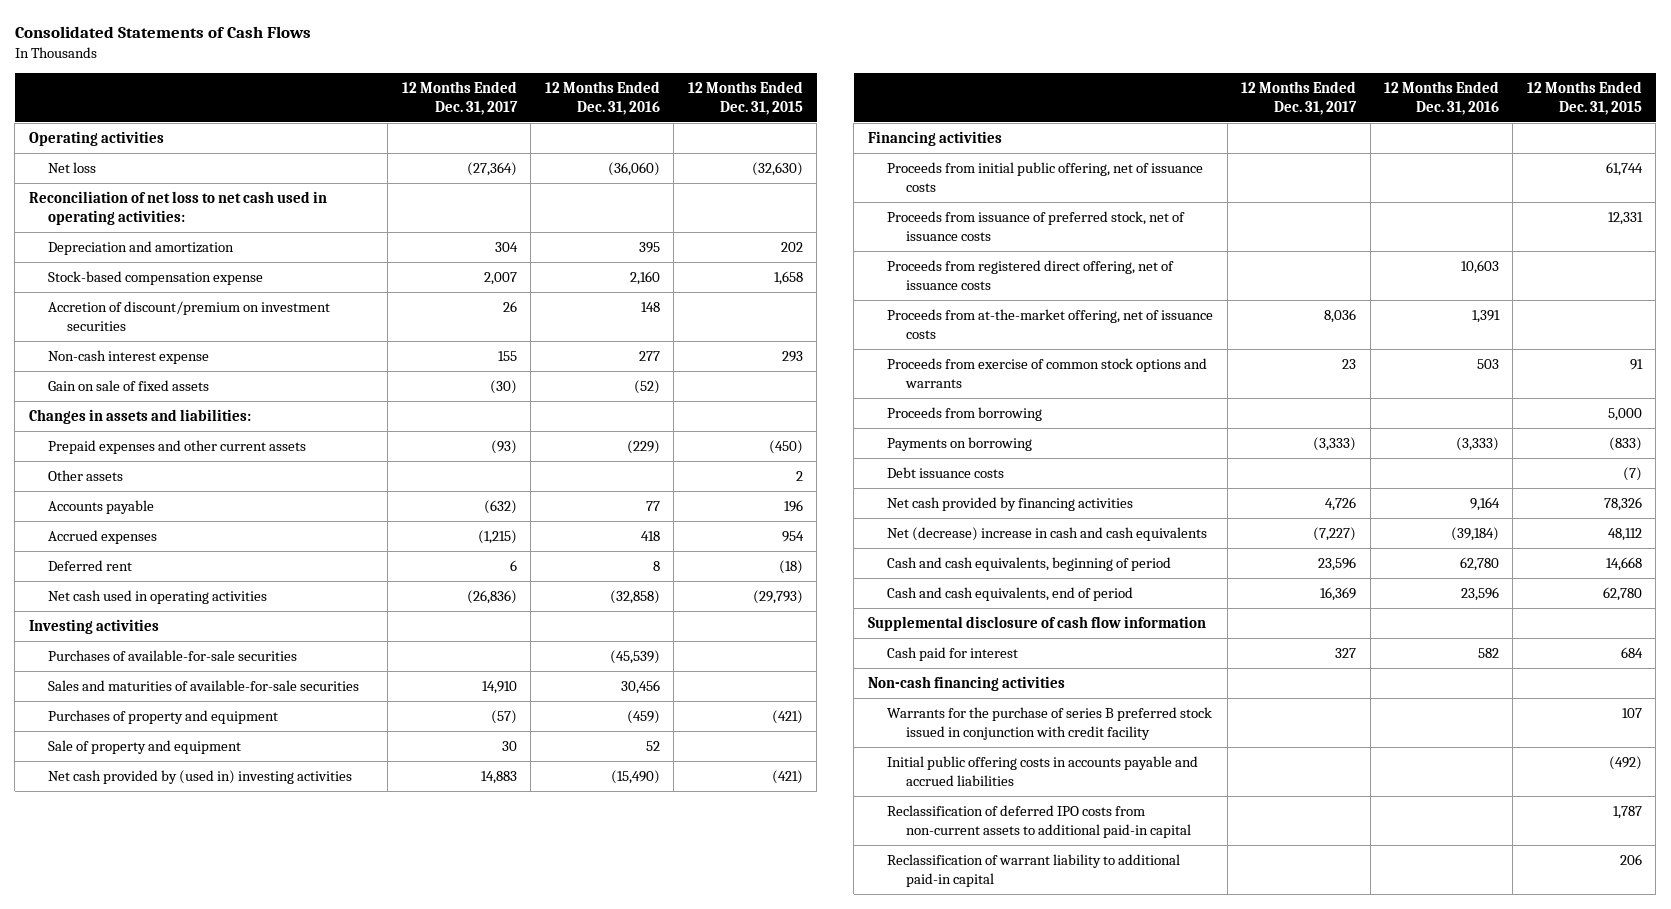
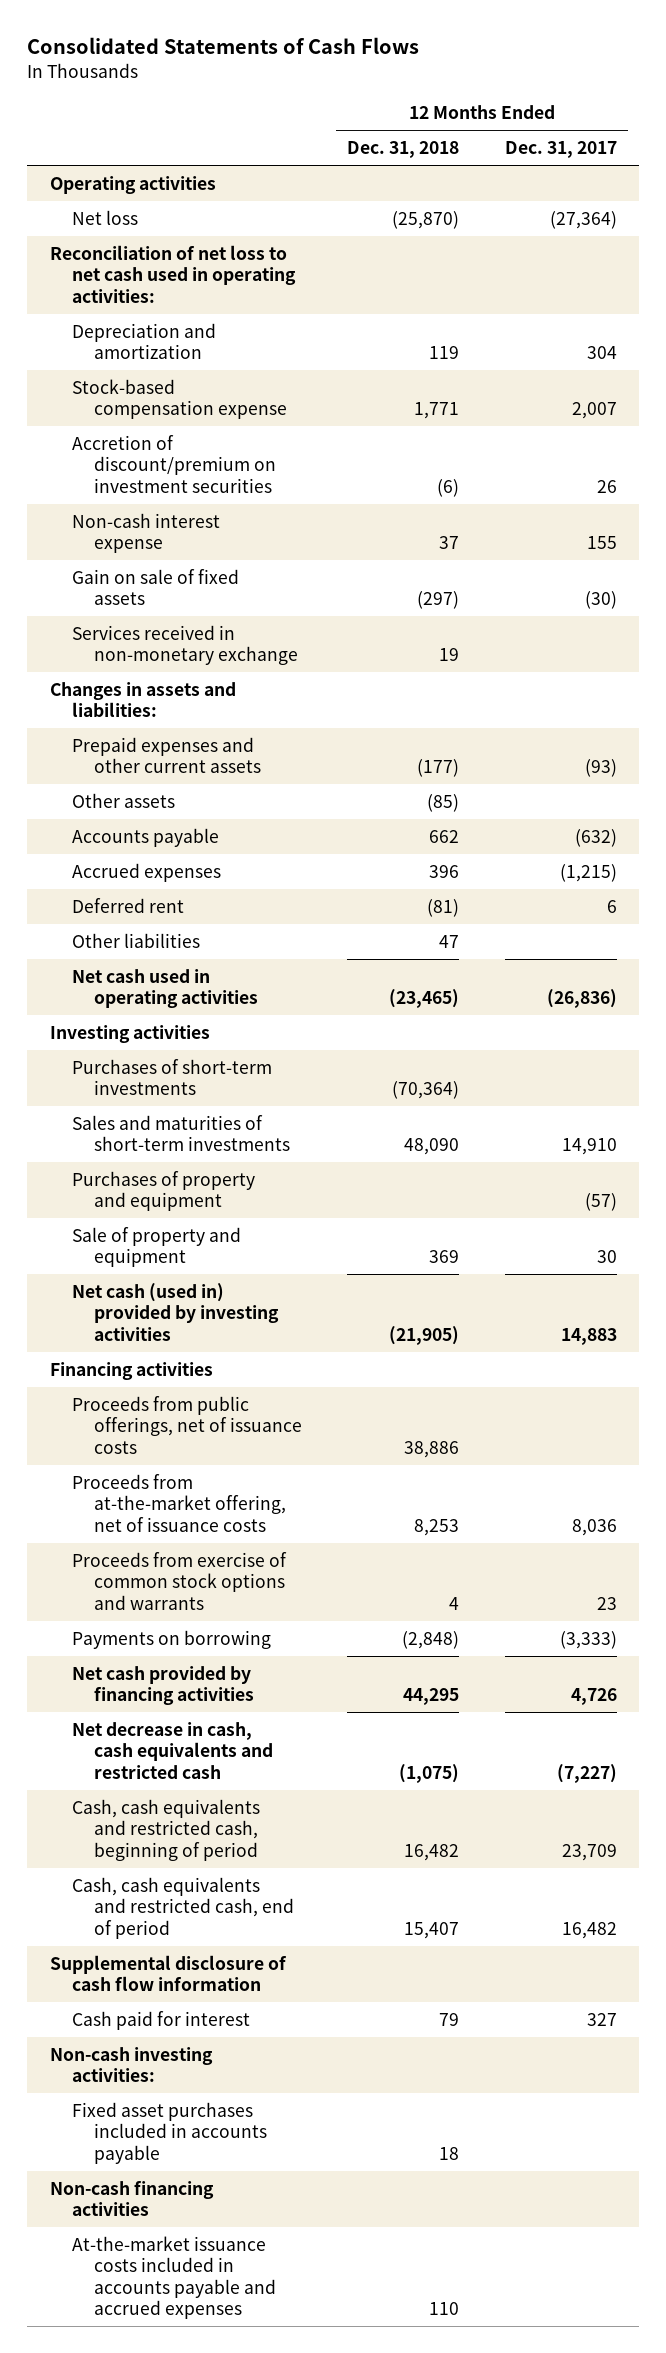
- | 12 Months Ended Dec. 31, 2017 | 12 Months Ended Dec. 31, 2016 | 12 Months Ended Dec. 31, 2015
+ | 12 Months Ended Dec. 31, 2018 | 12 Months Ended Dec. 31, 2017
+ Services received in non-monetary exchange | 19 |
+ Other liabilities | 47 |
- Purchases of available-for-sale securities | | (45,539) |
- Sales and maturities of available-for-sale securities | 14,910 | 30,456 |
+ Purchases of short-term investments | (70,364) |
+ Sales and maturities of short-term investments | 48,090 | 14,910
- Net cash provided by (used in) investing activities | 14,883 | (15,490) | (421)
+ Net cash (used in) provided by investing activities | (21,905) | 14,883
- Proceeds from initial public offering, net of issuance costs | | | 61,744
- Proceeds from issuance of preferred stock, net of issuance costs | | | 12,331
- Proceeds from registered direct offering, net of issuance costs | | 10,603 |
+ Proceeds from public offerings, net of issuance costs | 38,886 |
- Proceeds from borrowing | | | 5,000
- Debt issuance costs | | | (7)
- Net (decrease) increase in cash and cash equivalents | (7,227) | (39,184) | 48,112
- Cash and cash equivalents, beginning of period | 23,596 | 62,780 | 14,668
- Cash and cash equivalents, end of period | 16,369 | 23,596 | 62,780
+ Net decrease in cash, cash equivalents and restricted cash | (1,075) | (7,227)
+ Cash, cash equivalents and restricted cash, beginning of period | 16,482 | 23,709
+ Cash, cash equivalents and restricted cash, end of period | 15,407 | 16,482
+ Non-cash investing activities:
+ Fixed asset purchases included in accounts payable | 18 |
- Warrants for the purchase of series B preferred stock issued in conjunction with credit facility | | | 107
- Initial public offering costs in accounts payable and accrued liabilities | | | (492)
- Reclassification of deferred IPO costs from non-current assets to additional paid-in capital | | | 1,787
- Reclassification of warrant liability to additional paid-in capital | | | 206
+ At-the-market issuance costs included in accounts payable and accrued expenses | 110 |

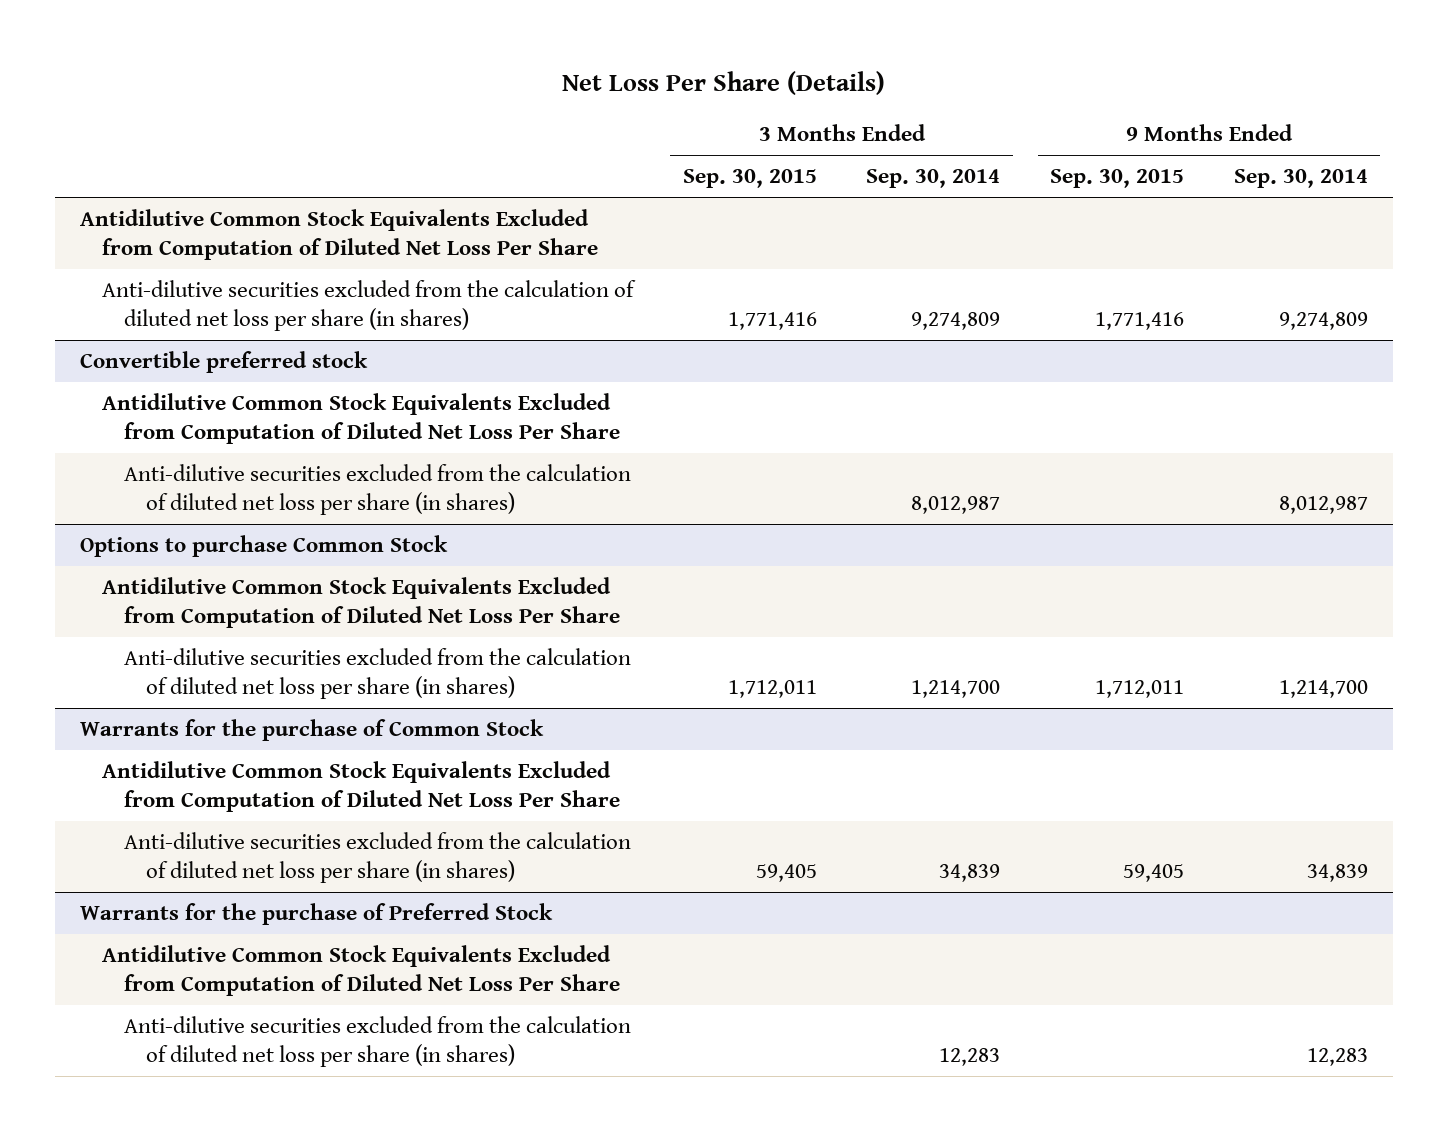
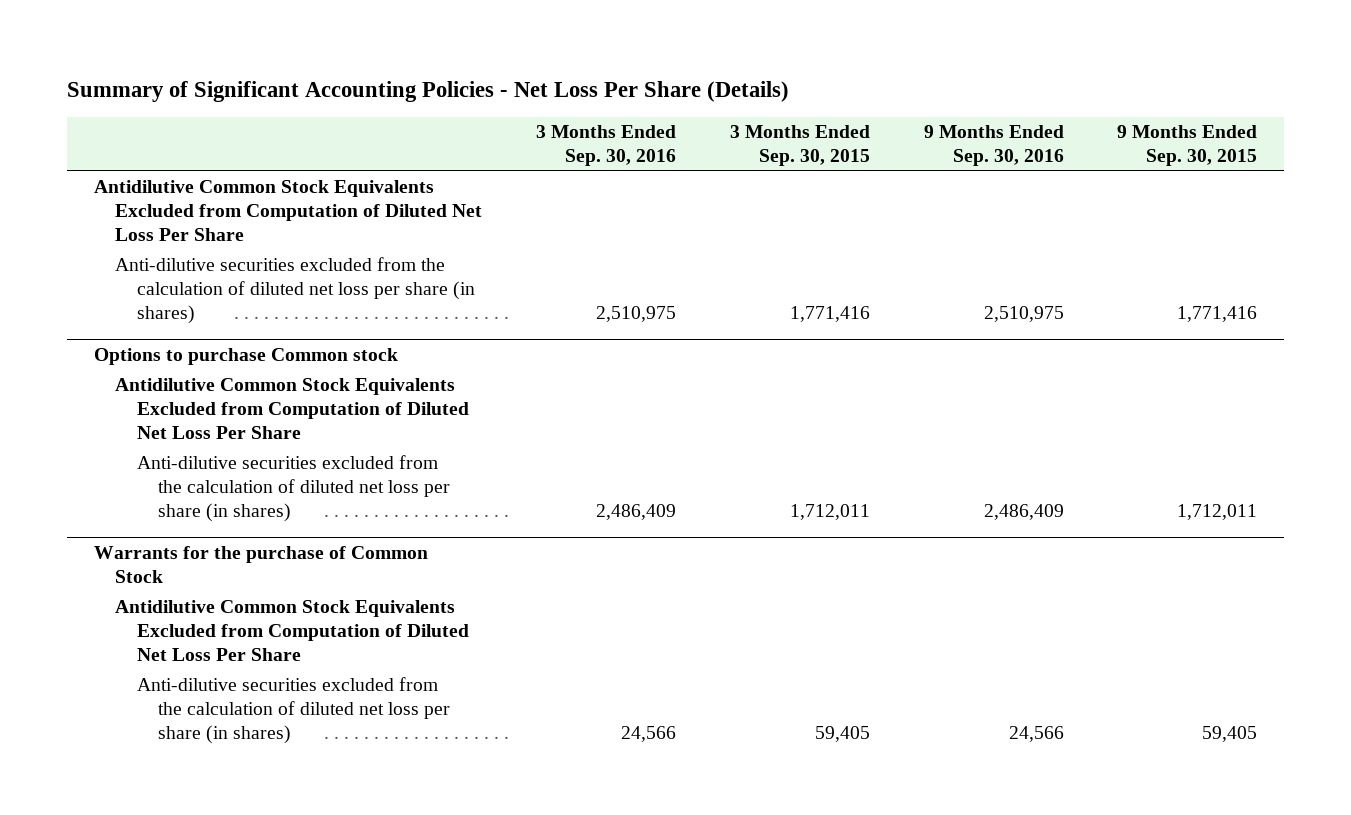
- Net Loss Per Share (Details)
+ Summary of Significant Accounting Policies - Net Loss Per Share (Details)
- | 3 Months Ended Sep. 30, 2015 | 3 Months Ended Sep. 30, 2014 | 9 Months Ended Sep. 30, 2015 | 9 Months Ended Sep. 30, 2014
+ | 3 Months Ended Sep. 30, 2016 | 3 Months Ended Sep. 30, 2015 | 9 Months Ended Sep. 30, 2016 | 9 Months Ended Sep. 30, 2015
- Convertible preferred stock
- Antidilutive Common Stock Equivalents Excluded from Computation of Diluted Net Loss Per Share
- Anti-dilutive securities excluded from the calculation of diluted net loss per share (in shares) | | 8,012,987 | | 8,012,987
- Options to purchase Common Stock
+ Options to purchase Common stock
- Warrants for the purchase of Preferred Stock
- Antidilutive Common Stock Equivalents Excluded from Computation of Diluted Net Loss Per Share
- Anti-dilutive securities excluded from the calculation of diluted net loss per share (in shares) | | 12,283 | | 12,283

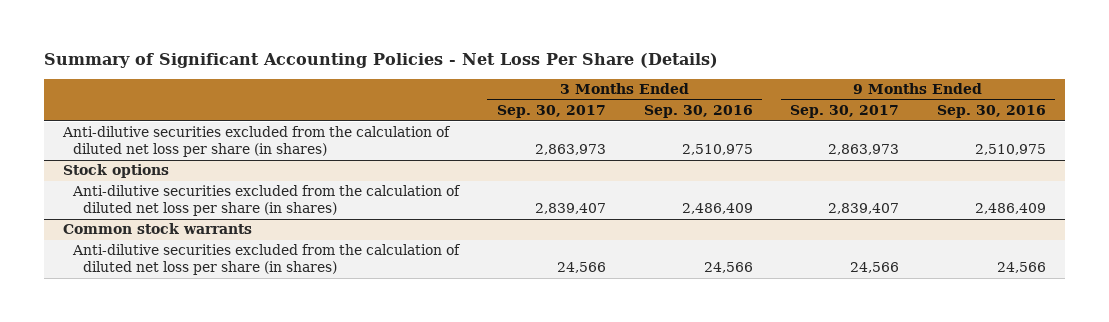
- | 3 Months Ended Sep. 30, 2016 | 3 Months Ended Sep. 30, 2015 | 9 Months Ended Sep. 30, 2016 | 9 Months Ended Sep. 30, 2015
+ | 3 Months Ended Sep. 30, 2017 | 3 Months Ended Sep. 30, 2016 | 9 Months Ended Sep. 30, 2017 | 9 Months Ended Sep. 30, 2016
- Antidilutive Common Stock Equivalents Excluded from Computation of Diluted Net Loss Per Share
- Options to purchase Common stock
- Antidilutive Common Stock Equivalents Excluded from Computation of Diluted Net Loss Per Share
+ Stock options
- Warrants for the purchase of Common Stock
- Antidilutive Common Stock Equivalents Excluded from Computation of Diluted Net Loss Per Share
+ Common stock warrants

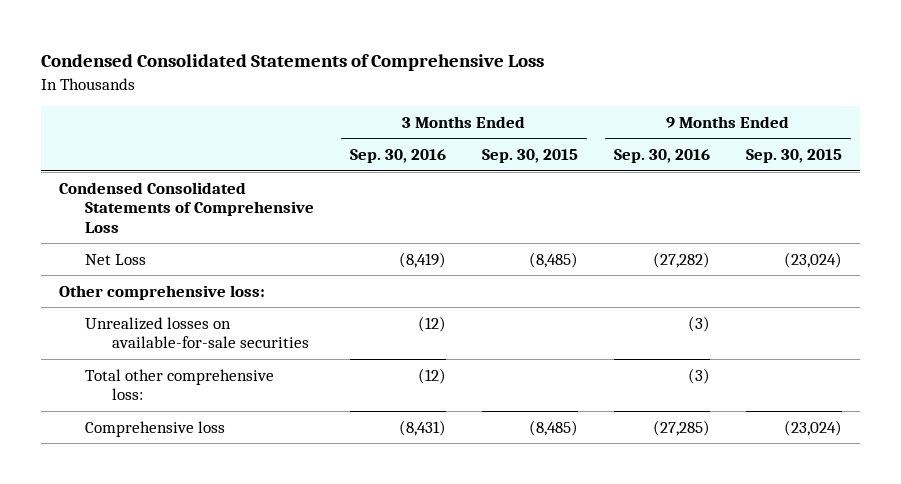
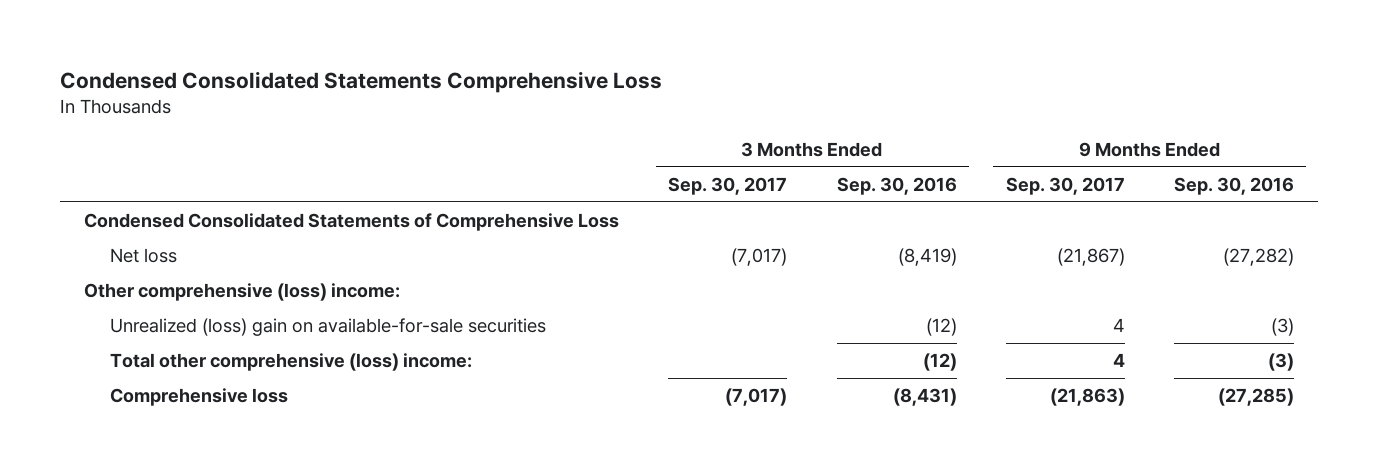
- Condensed Consolidated Statements of Comprehensive Loss
+ Condensed Consolidated Statements Comprehensive Loss
- | 3 Months Ended Sep. 30, 2016 | 3 Months Ended Sep. 30, 2015 | 9 Months Ended Sep. 30, 2016 | 9 Months Ended Sep. 30, 2015
+ | 3 Months Ended Sep. 30, 2017 | 3 Months Ended Sep. 30, 2016 | 9 Months Ended Sep. 30, 2017 | 9 Months Ended Sep. 30, 2016
- Net Loss | (8,419) | (8,485) | (27,282) | (23,024)
- Other comprehensive loss:
- Unrealized losses on available-for-sale securities | (12) | | (3) |
- Total other comprehensive loss: | (12) | | (3) |
+ Net loss | (7,017) | (8,419) | (21,867) | (27,282)
+ Other comprehensive (loss) income:
+ Unrealized (loss) gain on available-for-sale securities | | (12) | 4 | (3)
+ Total other comprehensive (loss) income: | | (12) | 4 | (3)

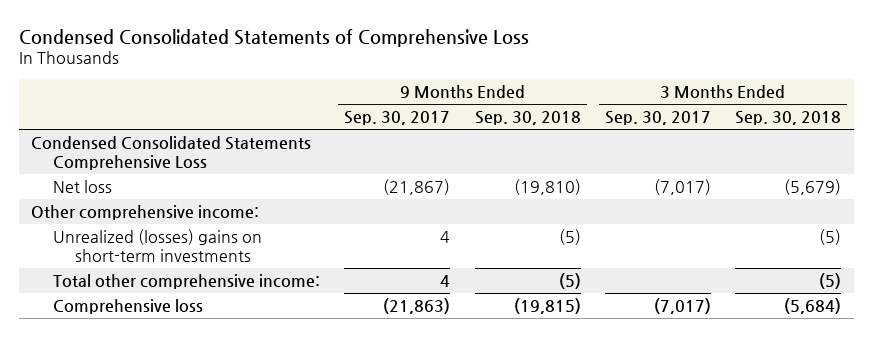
- Condensed Consolidated Statements Comprehensive Loss
+ Condensed Consolidated Statements of Comprehensive Loss
- | 3 Months Ended Sep. 30, 2017 | 3 Months Ended Sep. 30, 2016 | 9 Months Ended Sep. 30, 2017 | 9 Months Ended Sep. 30, 2016
+ | 9 Months Ended Sep. 30, 2017 | 9 Months Ended Sep. 30, 2018 | 3 Months Ended Sep. 30, 2017 | 3 Months Ended Sep. 30, 2018
- Condensed Consolidated Statements of Comprehensive Loss
+ Condensed Consolidated Statements Comprehensive Loss
- Other comprehensive (loss) income:
- Unrealized (loss) gain on available-for-sale securities | | (12) | 4 | (3)
- Total other comprehensive (loss) income: | | (12) | 4 | (3)
+ Other comprehensive income:
+ Unrealized (losses) gains on short-term investments | 4 | (5) | | (5)
+ Total other comprehensive income: | 4 | (5) | | (5)

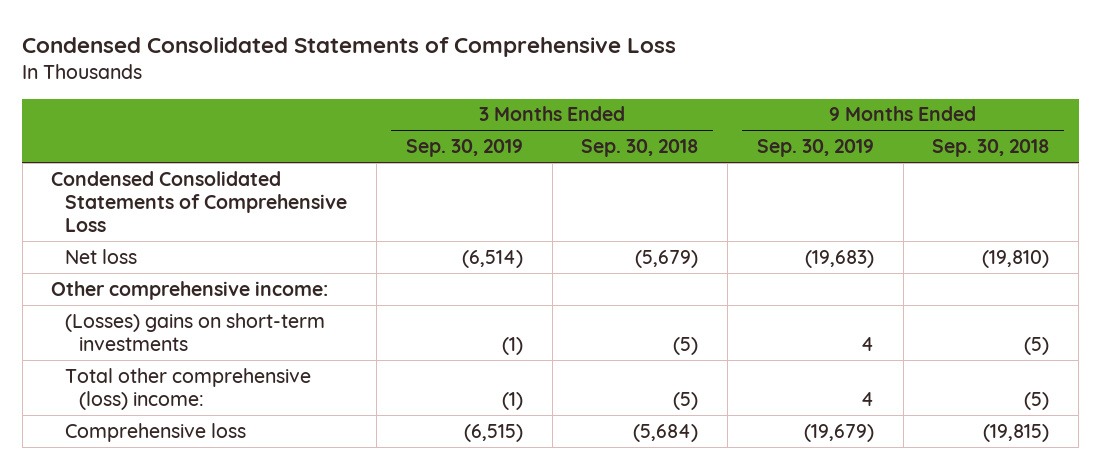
- | 9 Months Ended Sep. 30, 2017 | 9 Months Ended Sep. 30, 2018 | 3 Months Ended Sep. 30, 2017 | 3 Months Ended Sep. 30, 2018
+ | 3 Months Ended Sep. 30, 2019 | 3 Months Ended Sep. 30, 2018 | 9 Months Ended Sep. 30, 2019 | 9 Months Ended Sep. 30, 2018
- Condensed Consolidated Statements Comprehensive Loss
+ Condensed Consolidated Statements of Comprehensive Loss
- Unrealized (losses) gains on short-term investments | 4 | (5) | | (5)
- Total other comprehensive income: | 4 | (5) | | (5)
+ (Losses) gains on short-term investments | (1) | (5) | 4 | (5)
+ Total other comprehensive (loss) income: | (1) | (5) | 4 | (5)

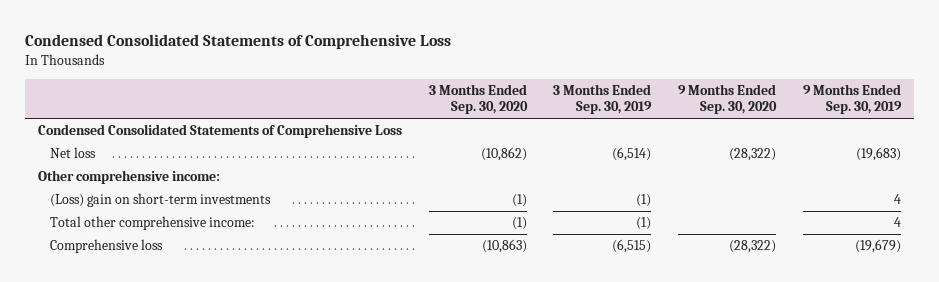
- | 3 Months Ended Sep. 30, 2019 | 3 Months Ended Sep. 30, 2018 | 9 Months Ended Sep. 30, 2019 | 9 Months Ended Sep. 30, 2018
+ | 3 Months Ended Sep. 30, 2020 | 3 Months Ended Sep. 30, 2019 | 9 Months Ended Sep. 30, 2020 | 9 Months Ended Sep. 30, 2019
- (Losses) gains on short-term investments | (1) | (5) | 4 | (5)
- Total other comprehensive (loss) income: | (1) | (5) | 4 | (5)
+ (Loss) gain on short-term investments | (1) | (1) | | 4
+ Total other comprehensive income: | (1) | (1) | | 4

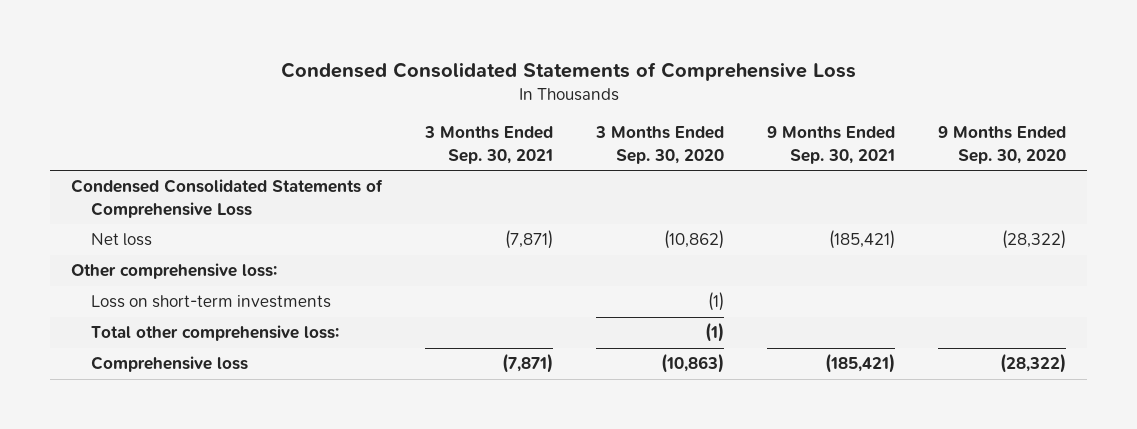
- | 3 Months Ended Sep. 30, 2020 | 3 Months Ended Sep. 30, 2019 | 9 Months Ended Sep. 30, 2020 | 9 Months Ended Sep. 30, 2019
+ | 3 Months Ended Sep. 30, 2021 | 3 Months Ended Sep. 30, 2020 | 9 Months Ended Sep. 30, 2021 | 9 Months Ended Sep. 30, 2020
- Other comprehensive income:
- (Loss) gain on short-term investments | (1) | (1) | | 4
- Total other comprehensive income: | (1) | (1) | | 4
+ Other comprehensive loss:
+ Loss on short-term investments | | (1) | |
+ Total other comprehensive loss: | | (1) | |

